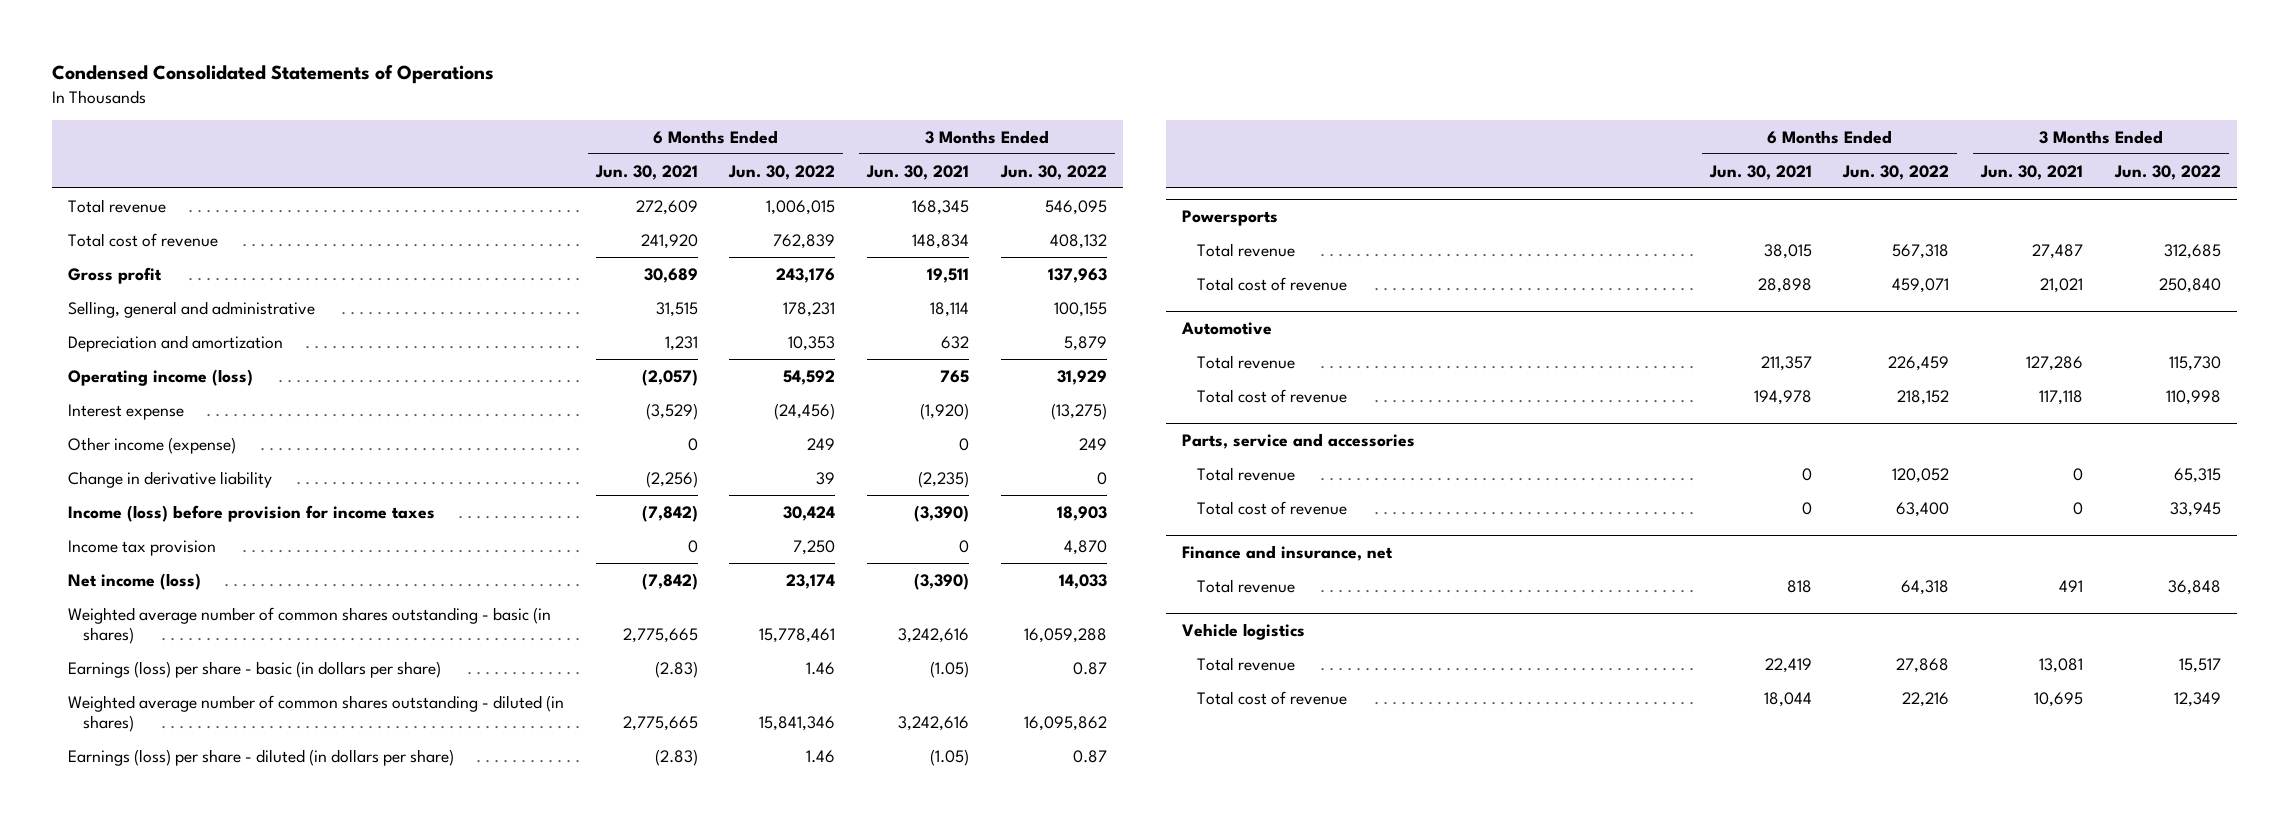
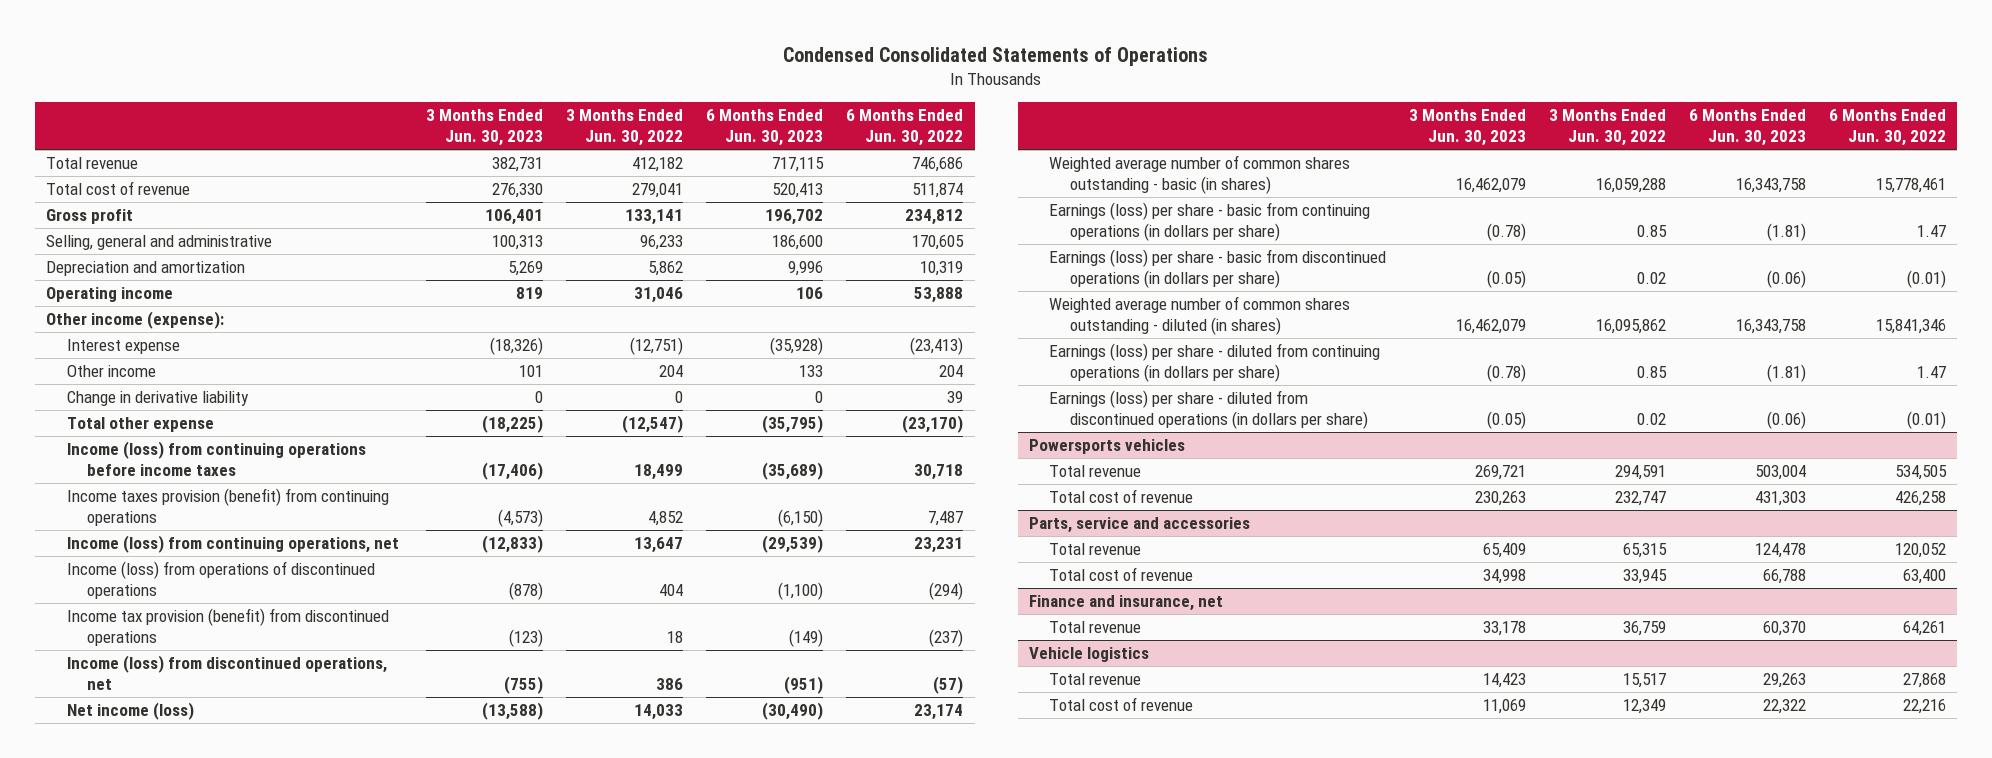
- | 6 Months Ended Jun. 30, 2021 | 6 Months Ended Jun. 30, 2022 | 3 Months Ended Jun. 30, 2021 | 3 Months Ended Jun. 30, 2022
+ | 3 Months Ended Jun. 30, 2023 | 3 Months Ended Jun. 30, 2022 | 6 Months Ended Jun. 30, 2023 | 6 Months Ended Jun. 30, 2022
- Total revenue | 272,609 | 1,006,015 | 168,345 | 546,095
- Total cost of revenue | 241,920 | 762,839 | 148,834 | 408,132
- Gross profit | 30,689 | 243,176 | 19,511 | 137,963
- Selling, general and administrative | 31,515 | 178,231 | 18,114 | 100,155
- Depreciation and amortization | 1,231 | 10,353 | 632 | 5,879
- Operating income (loss) | (2,057) | 54,592 | 765 | 31,929
- Interest expense | (3,529) | (24,456) | (1,920) | (13,275)
- Other income (expense) | 0 | 249 | 0 | 249
+ Total revenue | 382,731 | 412,182 | 717,115 | 746,686
+ Total cost of revenue | 276,330 | 279,041 | 520,413 | 511,874
+ Gross profit | 106,401 | 133,141 | 196,702 | 234,812
+ Selling, general and administrative | 100,313 | 96,233 | 186,600 | 170,605
+ Depreciation and amortization | 5,269 | 5,862 | 9,996 | 10,319
+ Operating income | 819 | 31,046 | 106 | 53,888
+ Other income (expense):
+ Interest expense | (18,326) | (12,751) | (35,928) | (23,413)
+ Other income | 101 | 204 | 133 | 204
- Income (loss) before provision for income taxes | (7,842) | 30,424 | (3,390) | 18,903
- Income tax provision | 0 | 7,250 | 0 | 4,870
+ Total other expense | (18,225) | (12,547) | (35,795) | (23,170)
+ Income (loss) from continuing operations before income taxes | (17,406) | 18,499 | (35,689) | 30,718
+ Income taxes provision (benefit) from continuing operations | (4,573) | 4,852 | (6,150) | 7,487
+ Income (loss) from continuing operations, net | (12,833) | 13,647 | (29,539) | 23,231
+ Income (loss) from operations of discontinued operations | (878) | 404 | (1,100) | (294)
+ Income tax provision (benefit) from discontinued operations | (123) | 18 | (149) | (237)
+ Income (loss) from discontinued operations, net | (755) | 386 | (951) | (57)
- Earnings (loss) per share - basic (in dollars per share) | (2.83) | 1.46 | (1.05) | 0.87
+ Earnings (loss) per share - basic from continuing operations (in dollars per share) | (0.78) | 0.85 | (1.81) | 1.47
+ Earnings (loss) per share - basic from discontinued operations (in dollars per share) | (0.05) | 0.02 | (0.06) | (0.01)
- Earnings (loss) per share - diluted (in dollars per share) | (2.83) | 1.46 | (1.05) | 0.87
- Powersports
- Total revenue | 38,015 | 567,318 | 27,487 | 312,685
- Total cost of revenue | 28,898 | 459,071 | 21,021 | 250,840
- Automotive
- Total revenue | 211,357 | 226,459 | 127,286 | 115,730
- Total cost of revenue | 194,978 | 218,152 | 117,118 | 110,998
+ Earnings (loss) per share - diluted from continuing operations (in dollars per share) | (0.78) | 0.85 | (1.81) | 1.47
+ Earnings (loss) per share - diluted from discontinued operations (in dollars per share) | (0.05) | 0.02 | (0.06) | (0.01)
+ Powersports vehicles
+ Total revenue | 269,721 | 294,591 | 503,004 | 534,505
+ Total cost of revenue | 230,263 | 232,747 | 431,303 | 426,258
@ Finance and insurance, net
- Total revenue | 818 | 64,318 | 491 | 36,848
+ Total revenue | 33,178 | 36,759 | 60,370 | 64,261

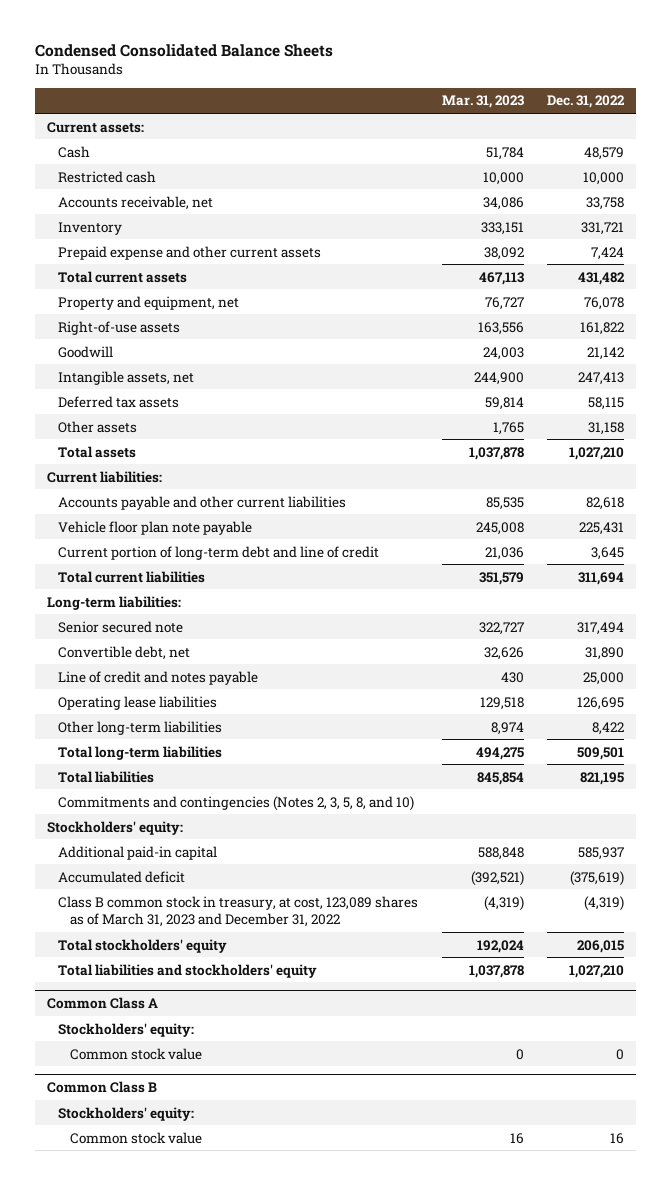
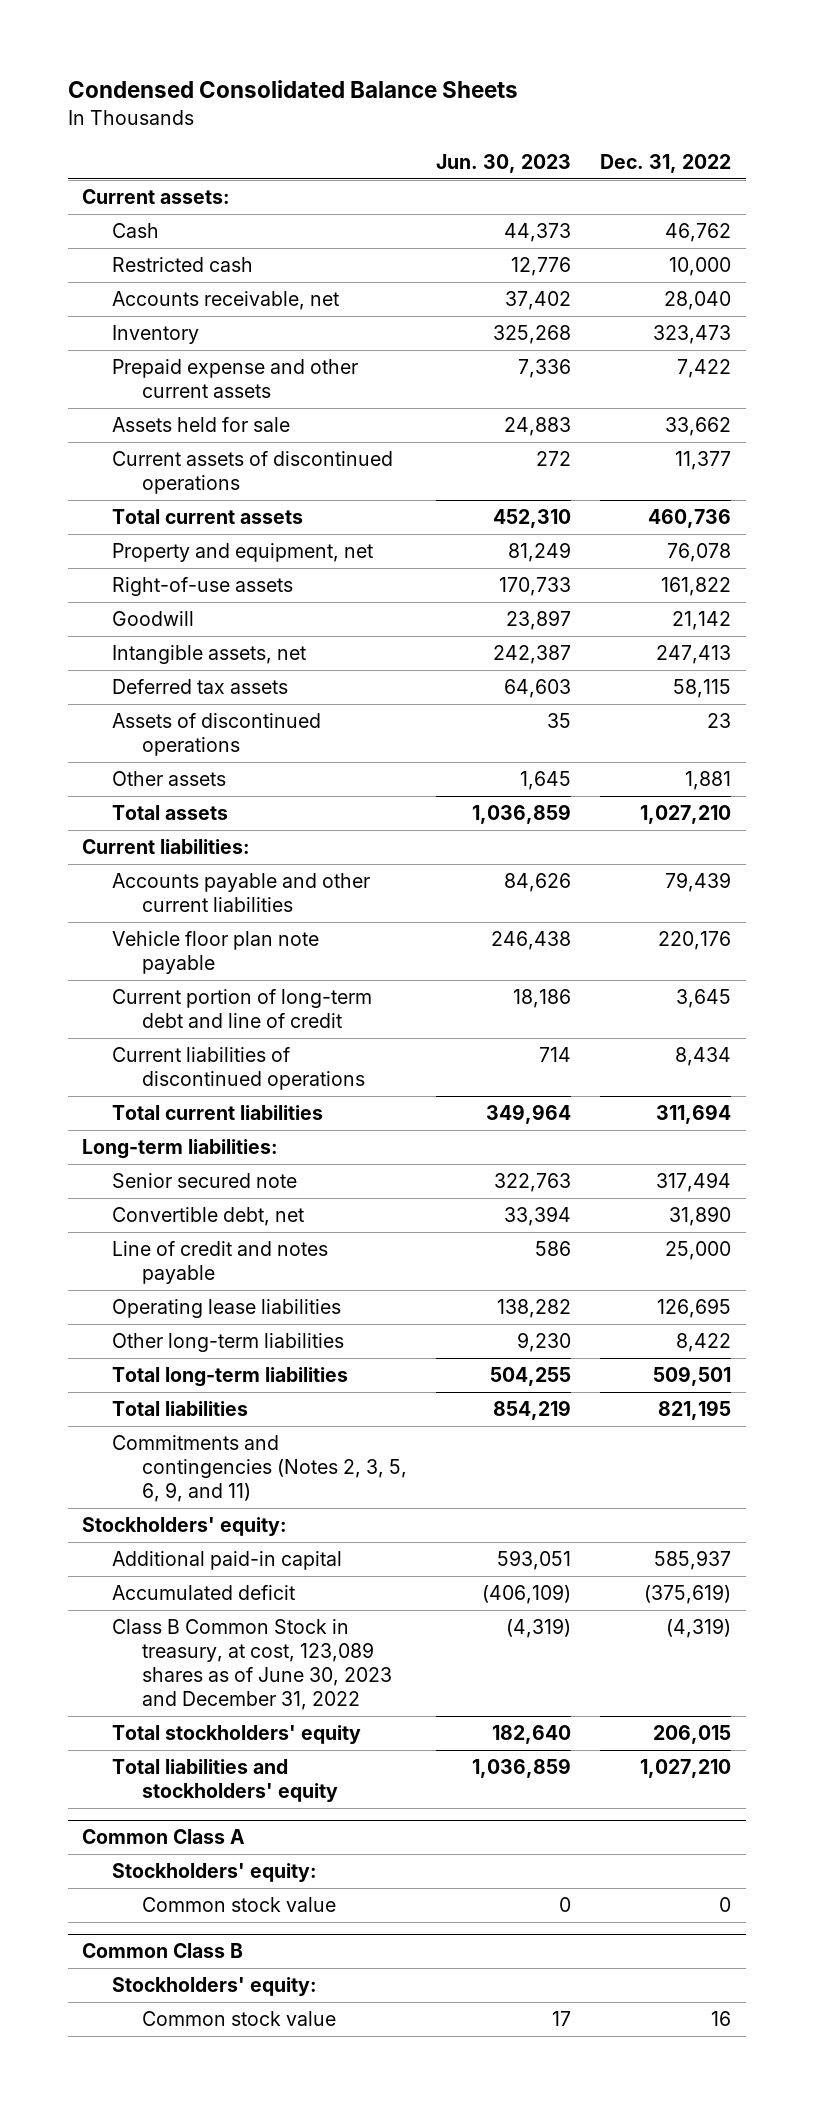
- | Mar. 31, 2023 | Dec. 31, 2022
+ | Jun. 30, 2023 | Dec. 31, 2022
- Cash | 51,784 | 48,579
+ Cash | 44,373 | 46,762
- Accounts receivable, net | 34,086 | 33,758
- Inventory | 333,151 | 331,721
- Prepaid expense and other current assets | 38,092 | 7,424
- Total current assets | 467,113 | 431,482
+ Accounts receivable, net | 37,402 | 28,040
+ Inventory | 325,268 | 323,473
+ Prepaid expense and other current assets | 7,336 | 7,422
+ Assets held for sale | 24,883 | 33,662
+ Current assets of discontinued operations | 272 | 11,377
+ Total current assets | 452,310 | 460,736
- Other assets | 1,765 | 31,158
+ Assets of discontinued operations | 35 | 23
+ Other assets | 1,645 | 1,881
- Accounts payable and other current liabilities | 85,535 | 82,618
- Vehicle floor plan note payable | 245,008 | 225,431
+ Accounts payable and other current liabilities | 84,626 | 79,439
+ Vehicle floor plan note payable | 246,438 | 220,176
+ Current liabilities of discontinued operations | 714 | 8,434
- Commitments and contingencies (Notes 2, 3, 5, 8, and 10)
+ Commitments and contingencies (Notes 2, 3, 5, 6, 9, and 11)
- Class B common stock in treasury, at cost, 123,089 shares as of March 31, 2023 and December 31, 2022 | (4,319) | (4,319)
+ Class B Common Stock in treasury, at cost, 123,089 shares as of June 30, 2023 and December 31, 2022 | (4,319) | (4,319)

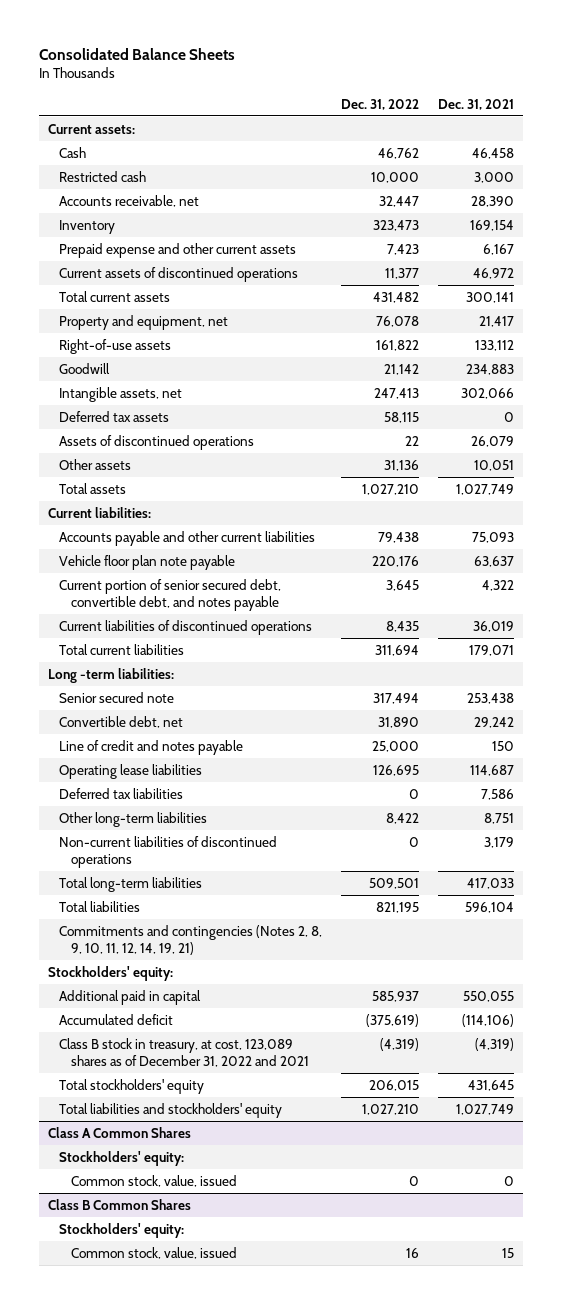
- Condensed Consolidated Balance Sheets
+ Consolidated Balance Sheets
- | Jun. 30, 2023 | Dec. 31, 2022
+ | Dec. 31, 2022 | Dec. 31, 2021
- Accounts receivable, net | 37,402 | 28,040
+ Accounts receivable, net | 32,447 | 28,390
- Prepaid expense and other current assets | 7,336 | 7,422
- Assets held for sale | 24,883 | 33,662
+ Prepaid expense and other current assets | 7,423 | 6,167
- Total current assets | 452,310 | 460,736
+ Total current assets | 431,482 | 300,141
- Assets of discontinued operations | 35 | 23
- Other assets | 1,645 | 1,881
+ Assets of discontinued operations | 22 | 26,079
+ Other assets | 31,136 | 10,051
- Accounts payable and other current liabilities | 84,626 | 79,439
+ Accounts payable and other current liabilities | 79,438 | 75,093
- Current portion of long-term debt and line of credit | 18,186 | 3,645
- Current liabilities of discontinued operations | 714 | 8,434
+ Current portion of senior secured debt, convertible debt, and notes payable | 3,645 | 4,322
+ Current liabilities of discontinued operations | 8,435 | 36,019
- Long-term liabilities:
+ Long -term liabilities:
+ Deferred tax liabilities | 0 | 7,586
+ Non-current liabilities of discontinued operations | 0 | 3,179
- Commitments and contingencies (Notes 2, 3, 5, 6, 9, and 11)
+ Commitments and contingencies (Notes 2, 8, 9, 10, 11, 12, 14, 19, 21)
- Additional paid-in capital | 593,051 | 585,937
+ Additional paid in capital | 585,937 | 550,055
- Class B Common Stock in treasury, at cost, 123,089 shares as of June 30, 2023 and December 31, 2022 | (4,319) | (4,319)
+ Class B stock in treasury, at cost, 123,089 shares as of December 31, 2022 and 2021 | (4,319) | (4,319)
- Common Class A
+ Class A Common Shares
- Common stock value | 0 | 0
- Common Class B
+ Common stock, value, issued | 0 | 0
+ Class B Common Shares
- Common stock value | 17 | 16
+ Common stock, value, issued | 16 | 15

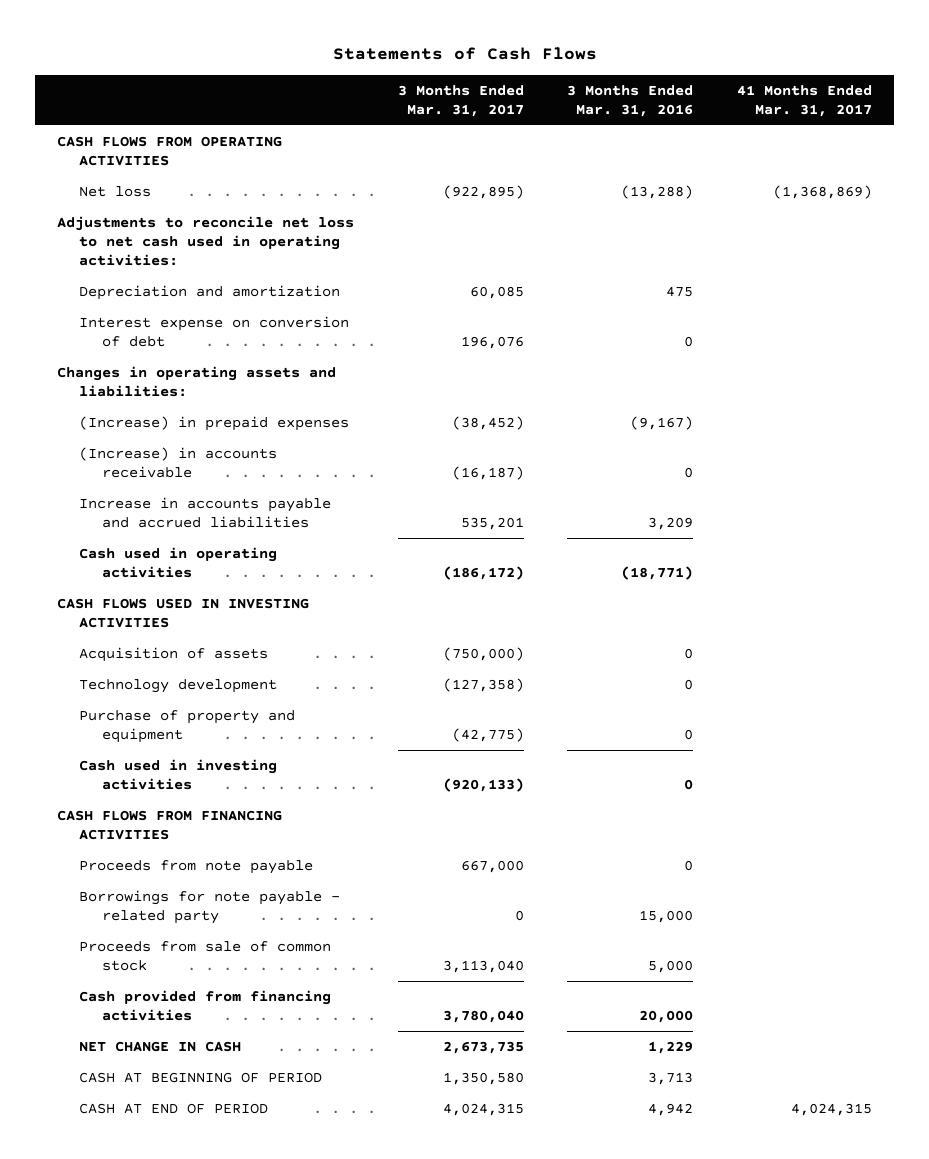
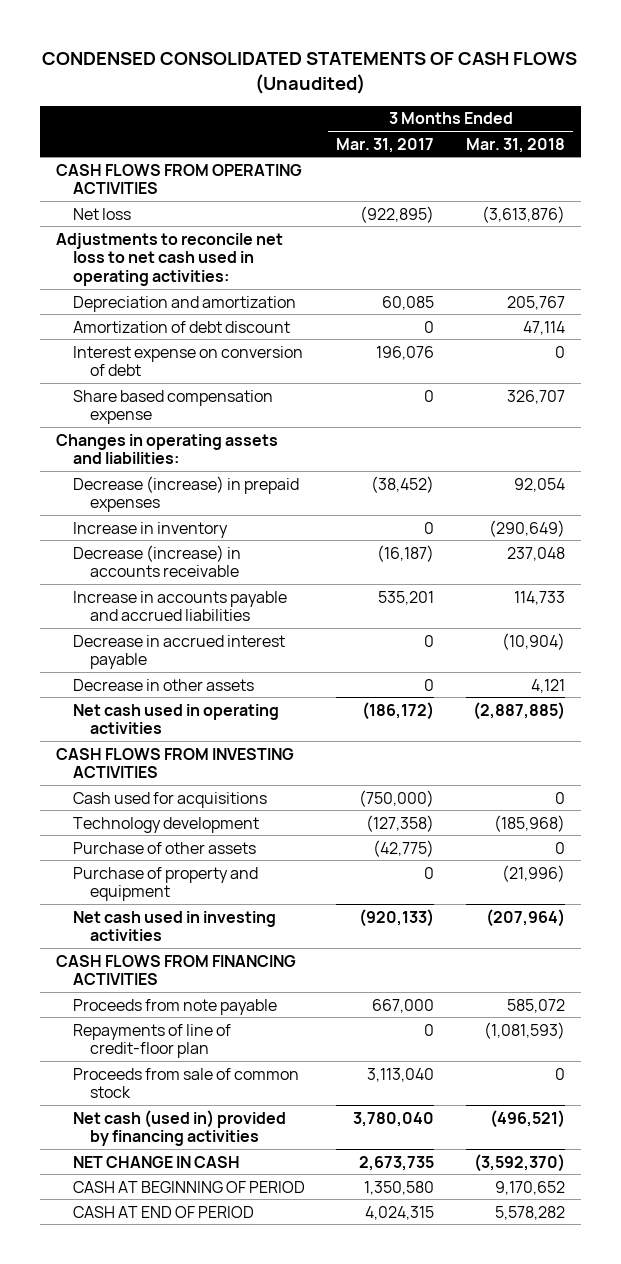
- Statements of Cash Flows
+ CONDENSED CONSOLIDATED STATEMENTS OF CASH FLOWS (Unaudited)
- | 3 Months Ended Mar. 31, 2017 | 3 Months Ended Mar. 31, 2016 | 41 Months Ended Mar. 31, 2017
+ | 3 Months Ended Mar. 31, 2017 | 3 Months Ended Mar. 31, 2018
+ Amortization of debt discount | 0 | 47,114
+ Share based compensation expense | 0 | 326,707
- (Increase) in prepaid expenses | (38,452) | (9,167) |
- (Increase) in accounts receivable | (16,187) | 0 |
+ Decrease (increase) in prepaid expenses | (38,452) | 92,054
+ Increase in inventory | 0 | (290,649)
+ Decrease (increase) in accounts receivable | (16,187) | 237,048
- Cash used in operating activities | (186,172) | (18,771) |
- CASH FLOWS USED IN INVESTING ACTIVITIES
- Acquisition of assets | (750,000) | 0 |
+ Decrease in accrued interest payable | 0 | (10,904)
+ Decrease in other assets | 0 | 4,121
+ Net cash used in operating activities | (186,172) | (2,887,885)
+ CASH FLOWS FROM INVESTING ACTIVITIES
+ Cash used for acquisitions | (750,000) | 0
- Purchase of property and equipment | (42,775) | 0 |
- Cash used in investing activities | (920,133) | 0 |
+ Purchase of other assets | (42,775) | 0
+ Purchase of property and equipment | 0 | (21,996)
+ Net cash used in investing activities | (920,133) | (207,964)
- Borrowings for note payable - related party | 0 | 15,000 |
+ Repayments of line of credit-floor plan | 0 | (1,081,593)
- Cash provided from financing activities | 3,780,040 | 20,000 |
+ Net cash (used in) provided by financing activities | 3,780,040 | (496,521)

